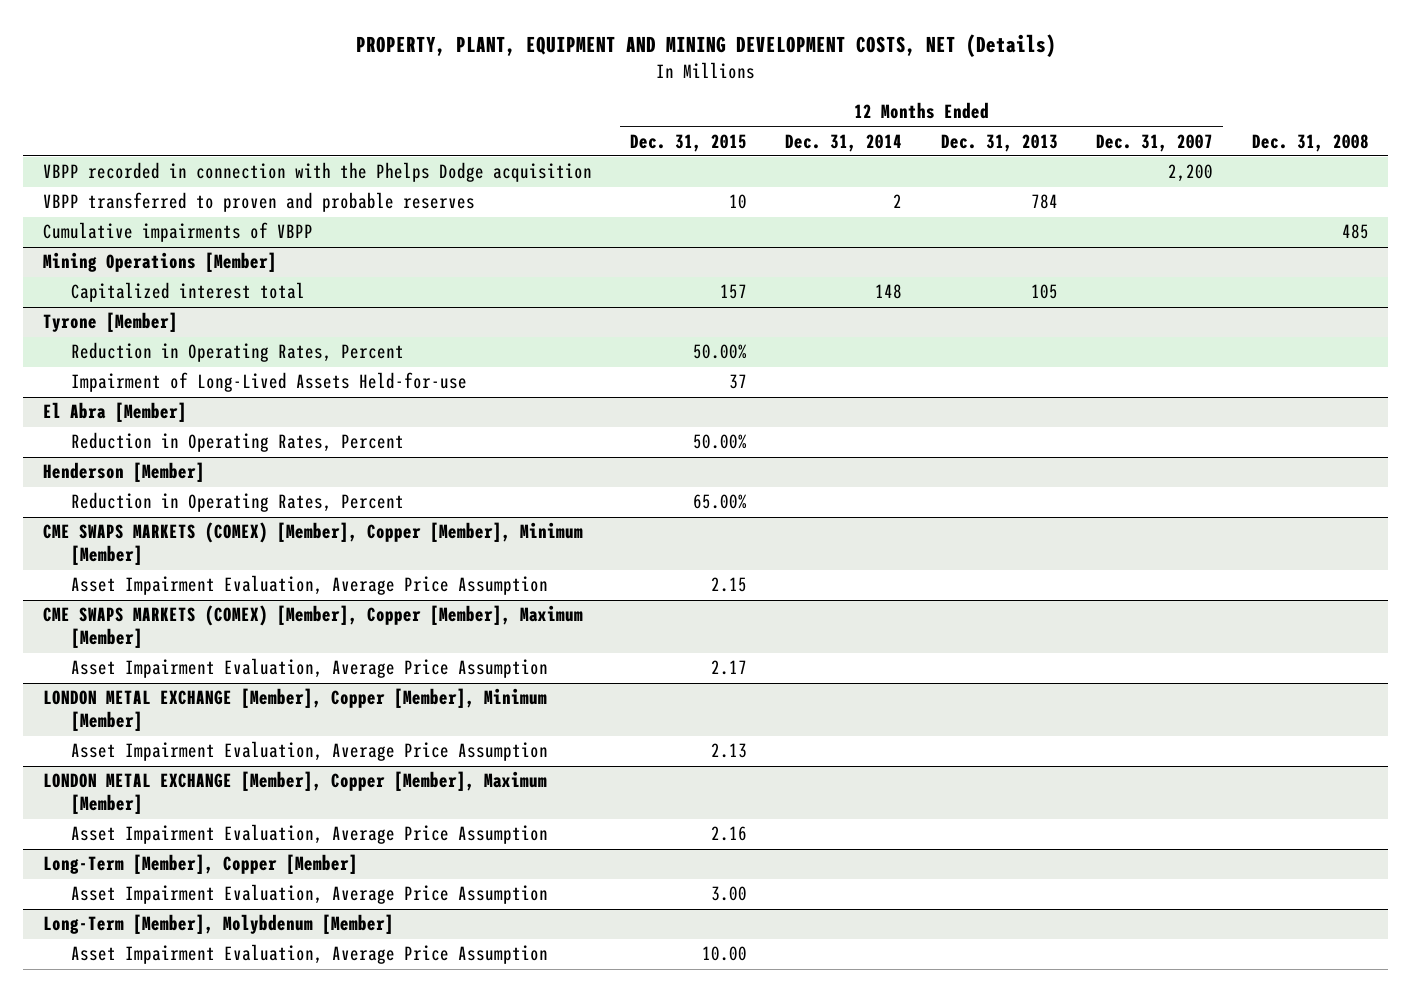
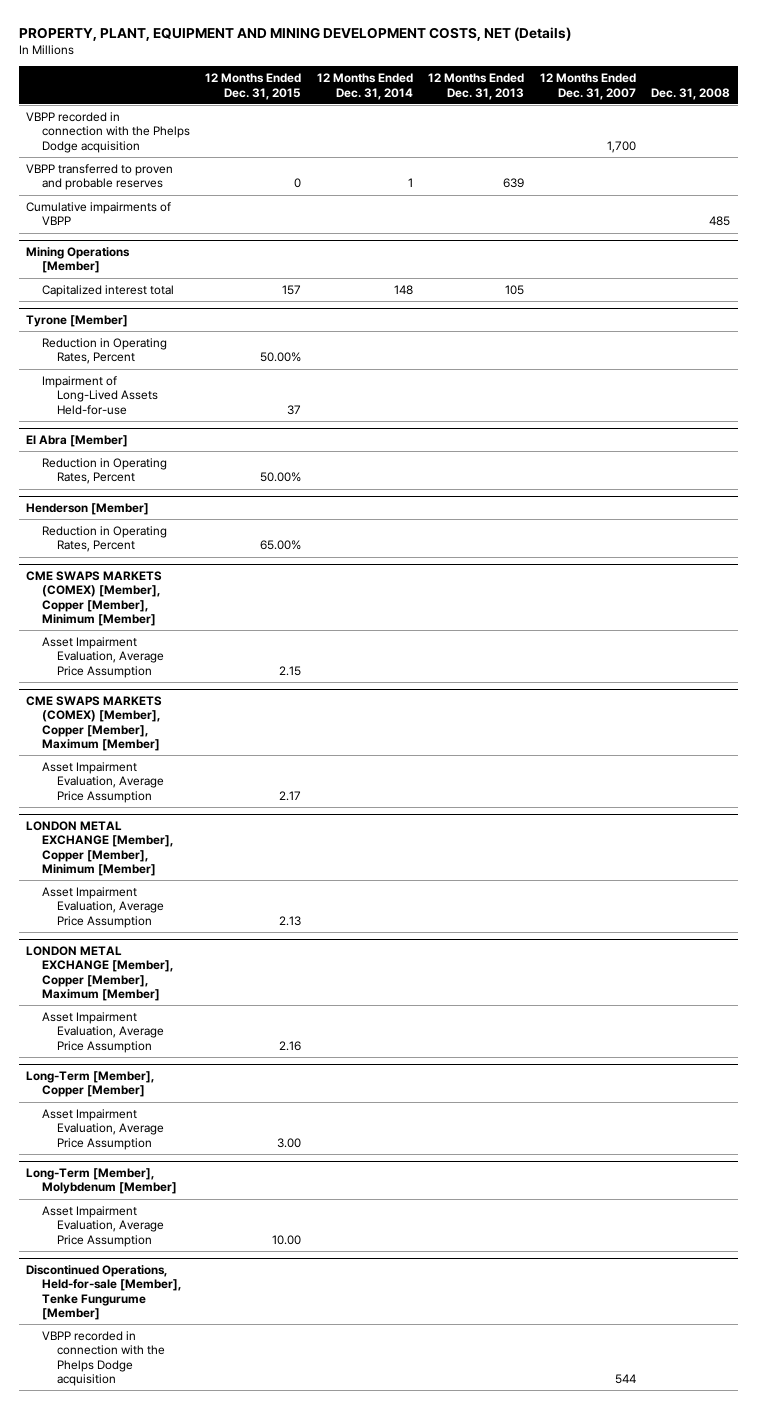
- VBPP recorded in connection with the Phelps Dodge acquisition | | | | 2,200 |
- VBPP transferred to proven and probable reserves | 10 | 2 | 784 | |
+ VBPP recorded in connection with the Phelps Dodge acquisition | | | | 1,700 |
+ VBPP transferred to proven and probable reserves | 0 | 1 | 639 | |
+ Discontinued Operations, Held-for-sale [Member], Tenke Fungurume [Member]
+ VBPP recorded in connection with the Phelps Dodge acquisition | | | | 544 |

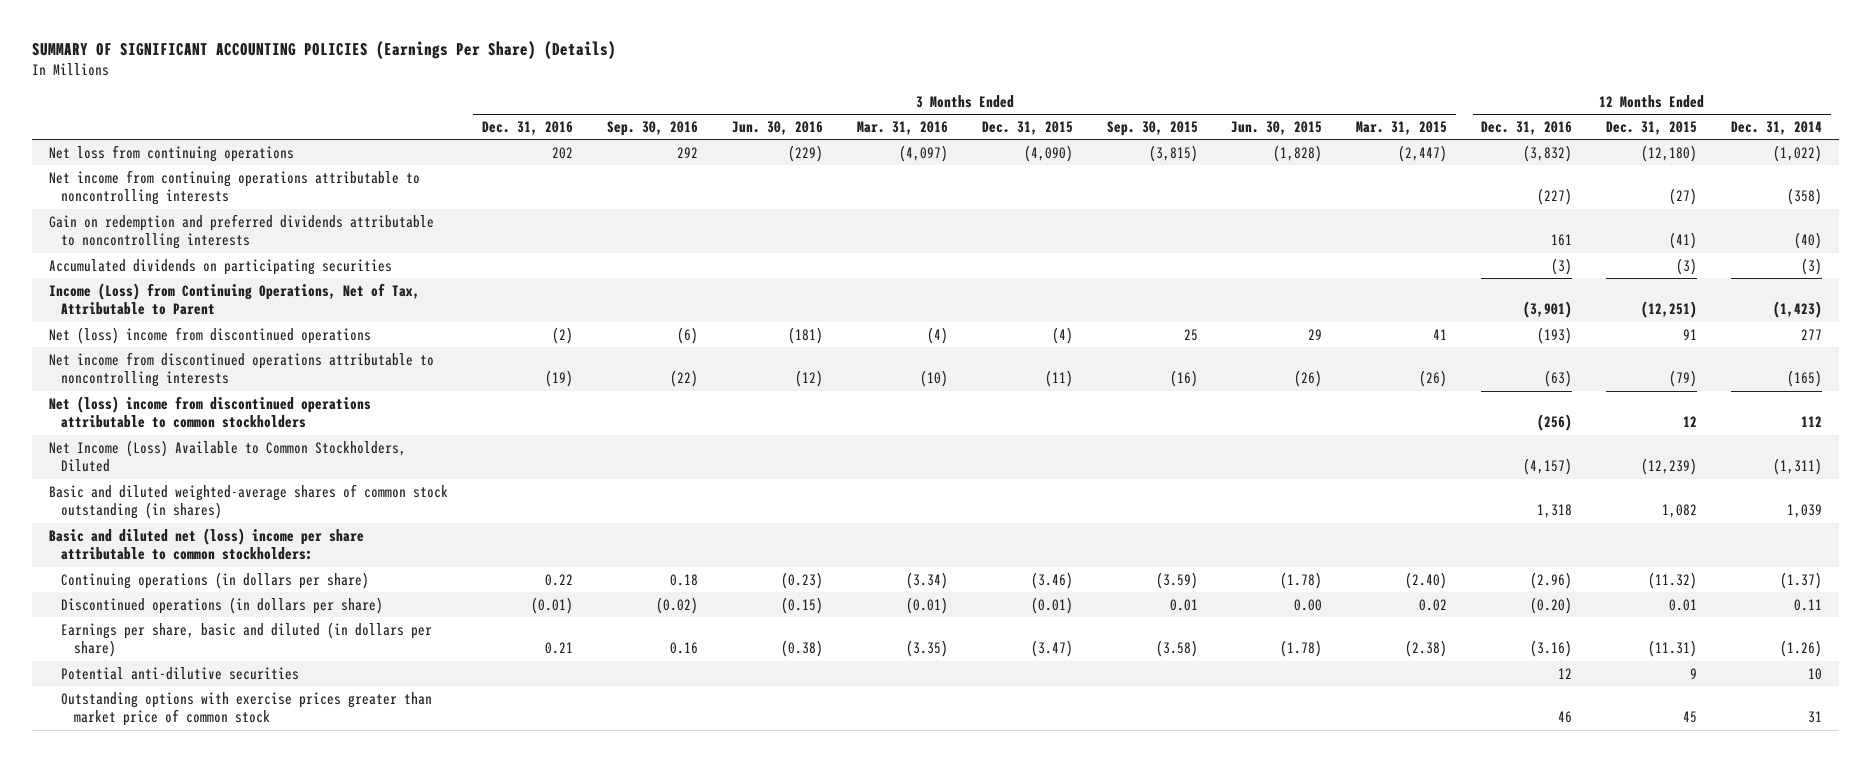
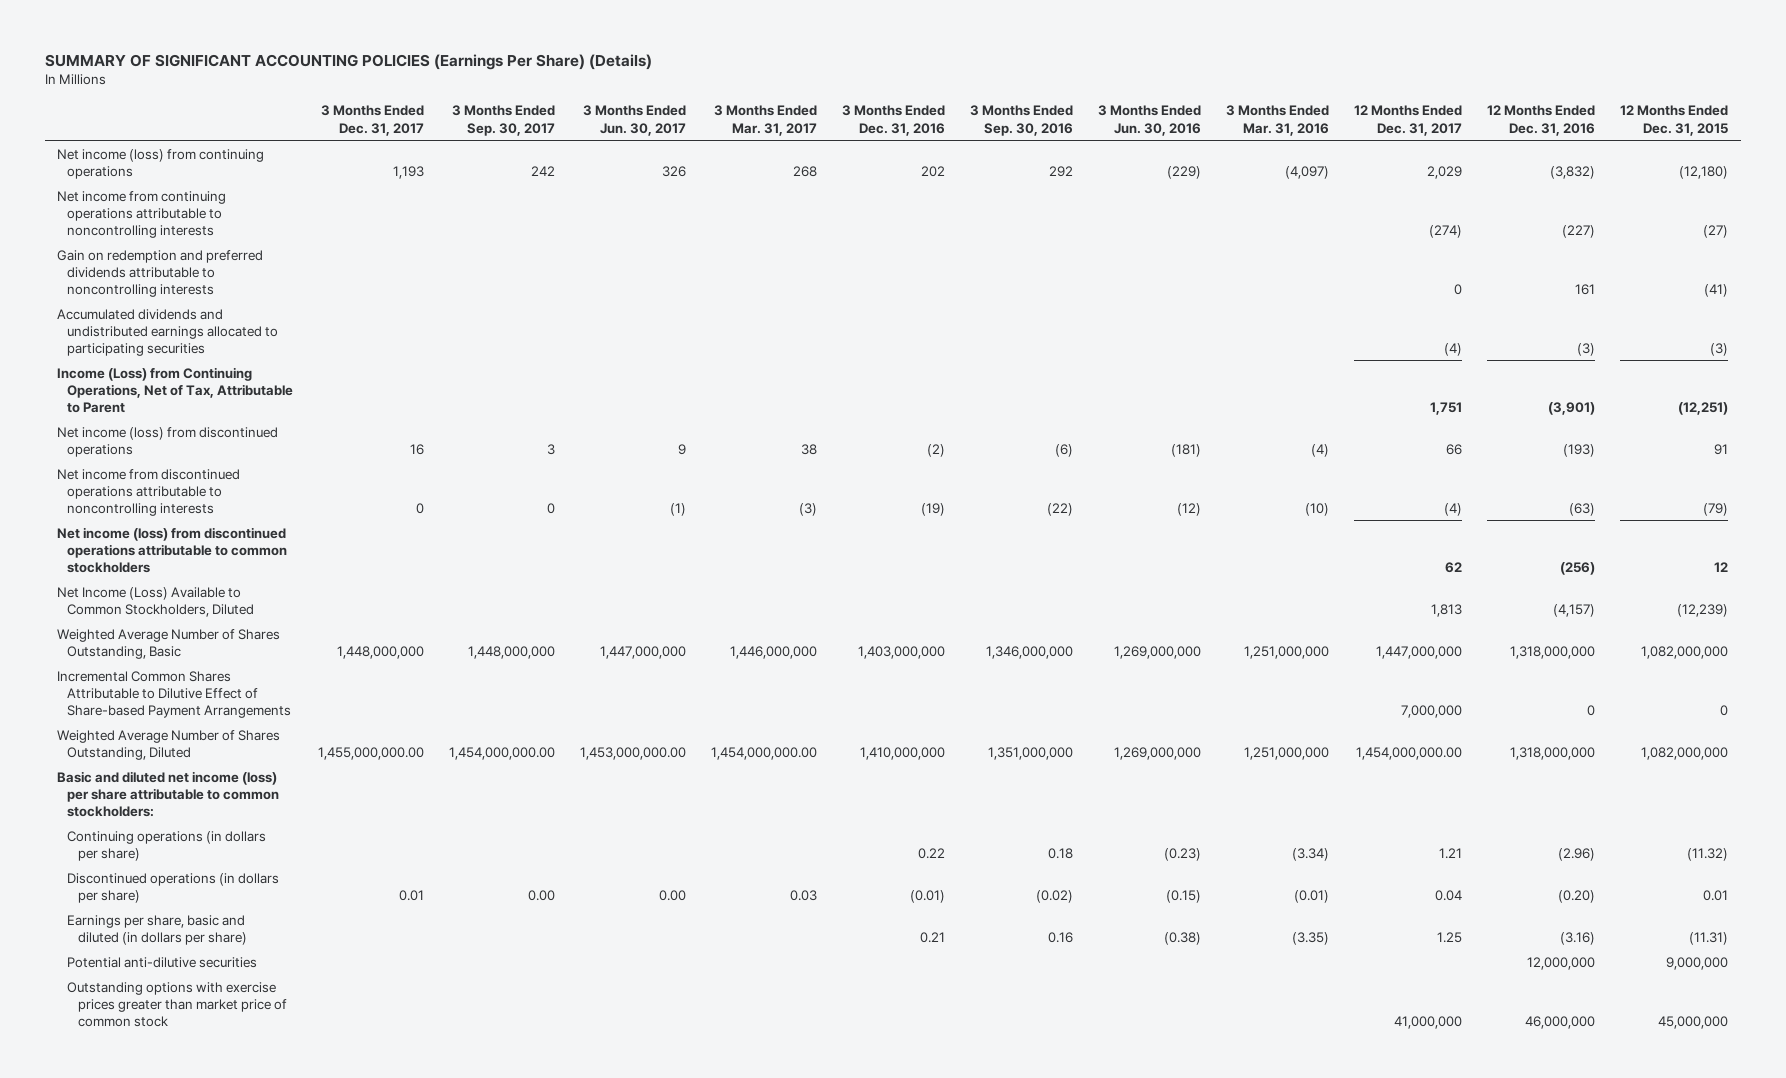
- | 3 Months Ended Dec. 31, 2016 | 3 Months Ended Sep. 30, 2016 | 3 Months Ended Jun. 30, 2016 | 3 Months Ended Mar. 31, 2016 | 3 Months Ended Dec. 31, 2015 | 3 Months Ended Sep. 30, 2015 | 3 Months Ended Jun. 30, 2015 | 3 Months Ended Mar. 31, 2015 | 12 Months Ended Dec. 31, 2016 | 12 Months Ended Dec. 31, 2015 | 12 Months Ended Dec. 31, 2014
+ | 3 Months Ended Dec. 31, 2017 | 3 Months Ended Sep. 30, 2017 | 3 Months Ended Jun. 30, 2017 | 3 Months Ended Mar. 31, 2017 | 3 Months Ended Dec. 31, 2016 | 3 Months Ended Sep. 30, 2016 | 3 Months Ended Jun. 30, 2016 | 3 Months Ended Mar. 31, 2016 | 12 Months Ended Dec. 31, 2017 | 12 Months Ended Dec. 31, 2016 | 12 Months Ended Dec. 31, 2015
- Net loss from continuing operations | 202 | 292 | (229) | (4,097) | (4,090) | (3,815) | (1,828) | (2,447) | (3,832) | (12,180) | (1,022)
+ Net income (loss) from continuing operations | 1,193 | 242 | 326 | 268 | 202 | 292 | (229) | (4,097) | 2,029 | (3,832) | (12,180)
- Accumulated dividends on participating securities | | | | | | | | | (3) | (3) | (3)
+ Accumulated dividends and undistributed earnings allocated to participating securities | | | | | | | | | (4) | (3) | (3)
- Net (loss) income from discontinued operations | (2) | (6) | (181) | (4) | (4) | 25 | 29 | 41 | (193) | 91 | 277
+ Net income (loss) from discontinued operations | 16 | 3 | 9 | 38 | (2) | (6) | (181) | (4) | 66 | (193) | 91
- Net (loss) income from discontinued operations attributable to common stockholders | | | | | | | | | (256) | 12 | 112
+ Net income (loss) from discontinued operations attributable to common stockholders | | | | | | | | | 62 | (256) | 12
- Basic and diluted weighted-average shares of common stock outstanding (in shares) | | | | | | | | | 1,318 | 1,082 | 1,039
- Basic and diluted net (loss) income per share attributable to common stockholders:
+ Weighted Average Number of Shares Outstanding, Basic | 1,448,000,000 | 1,448,000,000 | 1,447,000,000 | 1,446,000,000 | 1,403,000,000 | 1,346,000,000 | 1,269,000,000 | 1,251,000,000 | 1,447,000,000 | 1,318,000,000 | 1,082,000,000
+ Incremental Common Shares Attributable to Dilutive Effect of Share-based Payment Arrangements | | | | | | | | | 7,000,000 | 0 | 0
+ Weighted Average Number of Shares Outstanding, Diluted | 1,455,000,000.00 | 1,454,000,000.00 | 1,453,000,000.00 | 1,454,000,000.00 | 1,410,000,000 | 1,351,000,000 | 1,269,000,000 | 1,251,000,000 | 1,454,000,000.00 | 1,318,000,000 | 1,082,000,000
+ Basic and diluted net income (loss) per share attributable to common stockholders:
- Potential anti-dilutive securities | | | | | | | | | 12 | 9 | 10
- Outstanding options with exercise prices greater than market price of common stock | | | | | | | | | 46 | 45 | 31
+ Potential anti-dilutive securities | | | | | | | | | | 12,000,000 | 9,000,000
+ Outstanding options with exercise prices greater than market price of common stock | | | | | | | | | 41,000,000 | 46,000,000 | 45,000,000

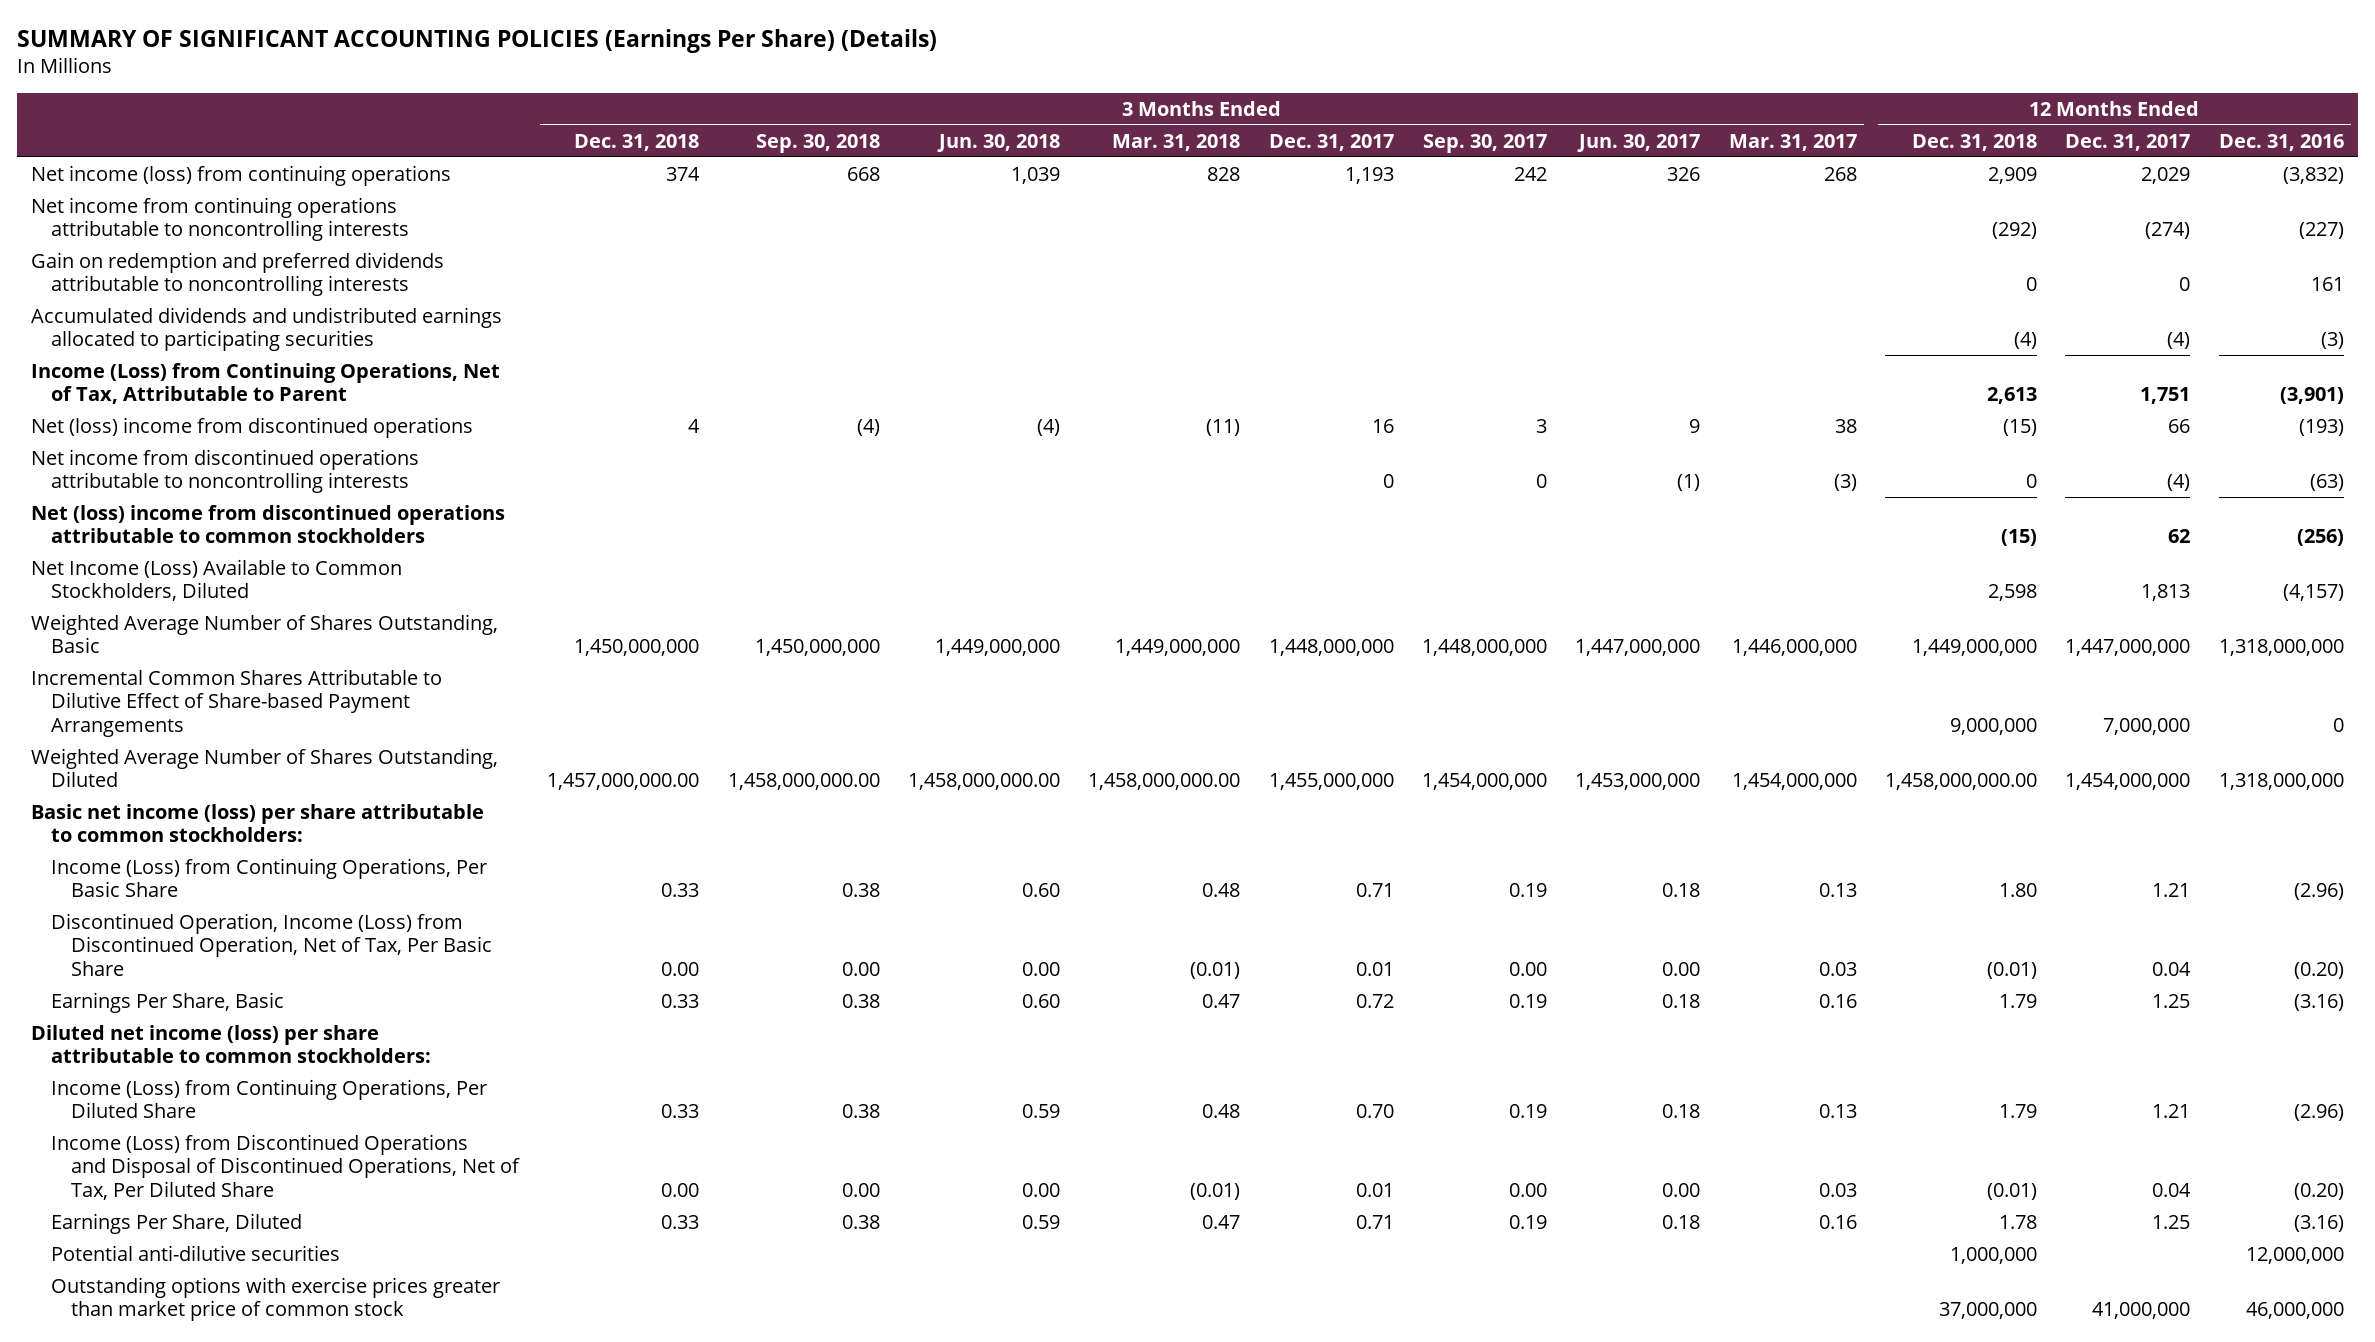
- | 3 Months Ended Dec. 31, 2017 | 3 Months Ended Sep. 30, 2017 | 3 Months Ended Jun. 30, 2017 | 3 Months Ended Mar. 31, 2017 | 3 Months Ended Dec. 31, 2016 | 3 Months Ended Sep. 30, 2016 | 3 Months Ended Jun. 30, 2016 | 3 Months Ended Mar. 31, 2016 | 12 Months Ended Dec. 31, 2017 | 12 Months Ended Dec. 31, 2016 | 12 Months Ended Dec. 31, 2015
+ | 3 Months Ended Dec. 31, 2018 | 3 Months Ended Sep. 30, 2018 | 3 Months Ended Jun. 30, 2018 | 3 Months Ended Mar. 31, 2018 | 3 Months Ended Dec. 31, 2017 | 3 Months Ended Sep. 30, 2017 | 3 Months Ended Jun. 30, 2017 | 3 Months Ended Mar. 31, 2017 | 12 Months Ended Dec. 31, 2018 | 12 Months Ended Dec. 31, 2017 | 12 Months Ended Dec. 31, 2016
- Net income (loss) from discontinued operations | 16 | 3 | 9 | 38 | (2) | (6) | (181) | (4) | 66 | (193) | 91
+ Net (loss) income from discontinued operations | 4 | (4) | (4) | (11) | 16 | 3 | 9 | 38 | (15) | 66 | (193)
- Net income (loss) from discontinued operations attributable to common stockholders | | | | | | | | | 62 | (256) | 12
+ Net (loss) income from discontinued operations attributable to common stockholders | | | | | | | | | (15) | 62 | (256)
- Weighted Average Number of Shares Outstanding, Diluted | 1,455,000,000.00 | 1,454,000,000.00 | 1,453,000,000.00 | 1,454,000,000.00 | 1,410,000,000 | 1,351,000,000 | 1,269,000,000 | 1,251,000,000 | 1,454,000,000.00 | 1,318,000,000 | 1,082,000,000
- Basic and diluted net income (loss) per share attributable to common stockholders:
- Continuing operations (in dollars per share) | | | | | 0.22 | 0.18 | (0.23) | (3.34) | 1.21 | (2.96) | (11.32)
- Discontinued operations (in dollars per share) | 0.01 | 0.00 | 0.00 | 0.03 | (0.01) | (0.02) | (0.15) | (0.01) | 0.04 | (0.20) | 0.01
- Earnings per share, basic and diluted (in dollars per share) | | | | | 0.21 | 0.16 | (0.38) | (3.35) | 1.25 | (3.16) | (11.31)
+ Weighted Average Number of Shares Outstanding, Diluted | 1,457,000,000.00 | 1,458,000,000.00 | 1,458,000,000.00 | 1,458,000,000.00 | 1,455,000,000 | 1,454,000,000 | 1,453,000,000 | 1,454,000,000 | 1,458,000,000.00 | 1,454,000,000 | 1,318,000,000
+ Basic net income (loss) per share attributable to common stockholders:
+ Income (Loss) from Continuing Operations, Per Basic Share | 0.33 | 0.38 | 0.60 | 0.48 | 0.71 | 0.19 | 0.18 | 0.13 | 1.80 | 1.21 | (2.96)
+ Discontinued Operation, Income (Loss) from Discontinued Operation, Net of Tax, Per Basic Share | 0.00 | 0.00 | 0.00 | (0.01) | 0.01 | 0.00 | 0.00 | 0.03 | (0.01) | 0.04 | (0.20)
+ Earnings Per Share, Basic | 0.33 | 0.38 | 0.60 | 0.47 | 0.72 | 0.19 | 0.18 | 0.16 | 1.79 | 1.25 | (3.16)
+ Diluted net income (loss) per share attributable to common stockholders:
+ Income (Loss) from Continuing Operations, Per Diluted Share | 0.33 | 0.38 | 0.59 | 0.48 | 0.70 | 0.19 | 0.18 | 0.13 | 1.79 | 1.21 | (2.96)
+ Income (Loss) from Discontinued Operations and Disposal of Discontinued Operations, Net of Tax, Per Diluted Share | 0.00 | 0.00 | 0.00 | (0.01) | 0.01 | 0.00 | 0.00 | 0.03 | (0.01) | 0.04 | (0.20)
+ Earnings Per Share, Diluted | 0.33 | 0.38 | 0.59 | 0.47 | 0.71 | 0.19 | 0.18 | 0.16 | 1.78 | 1.25 | (3.16)

